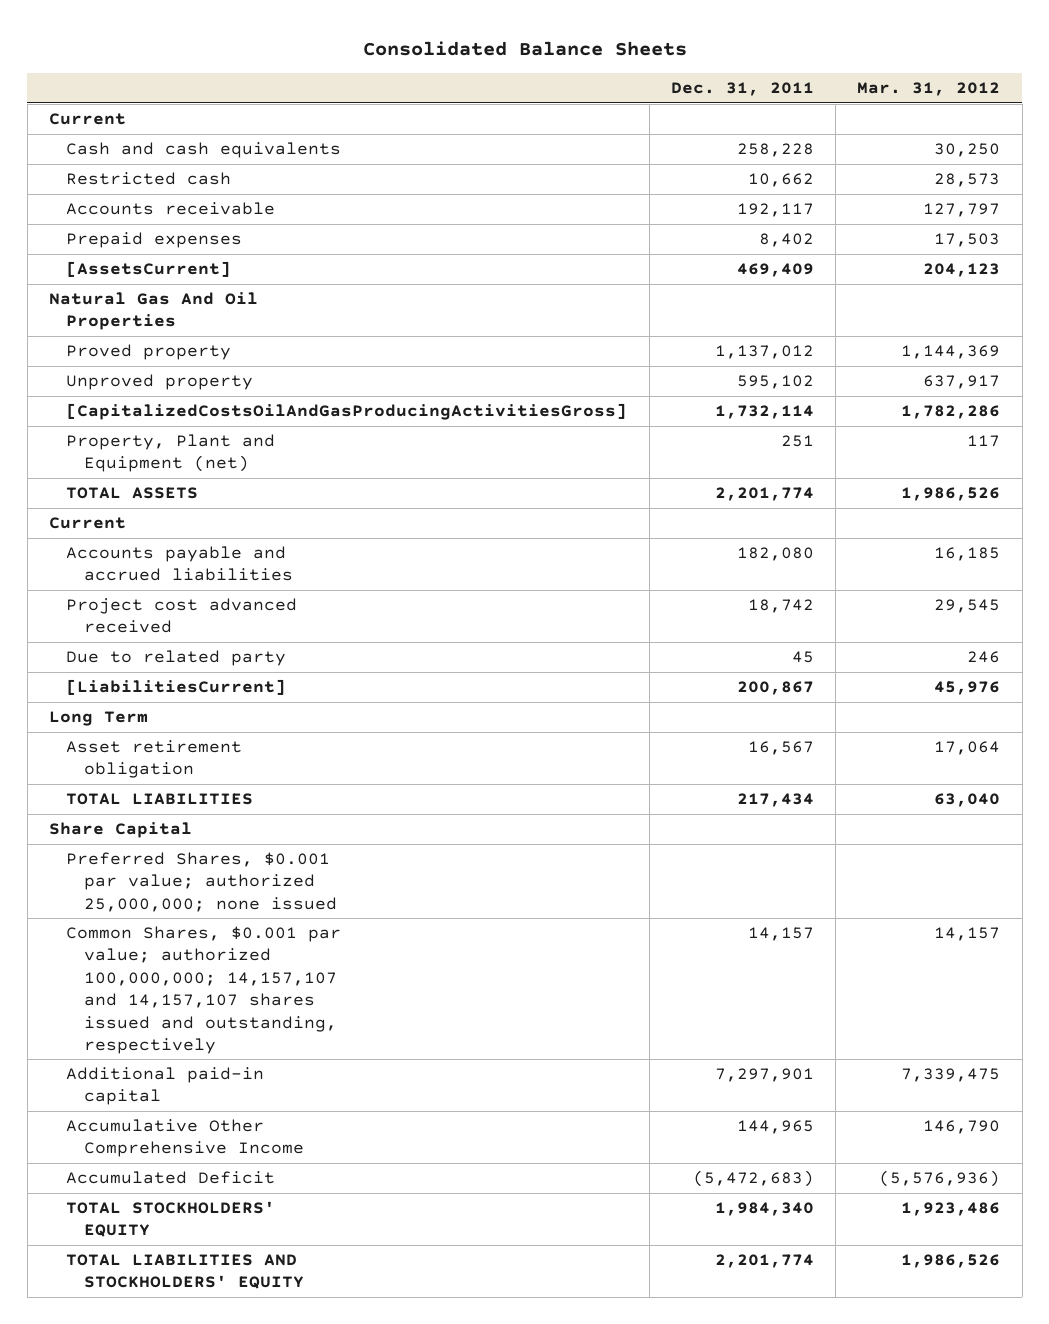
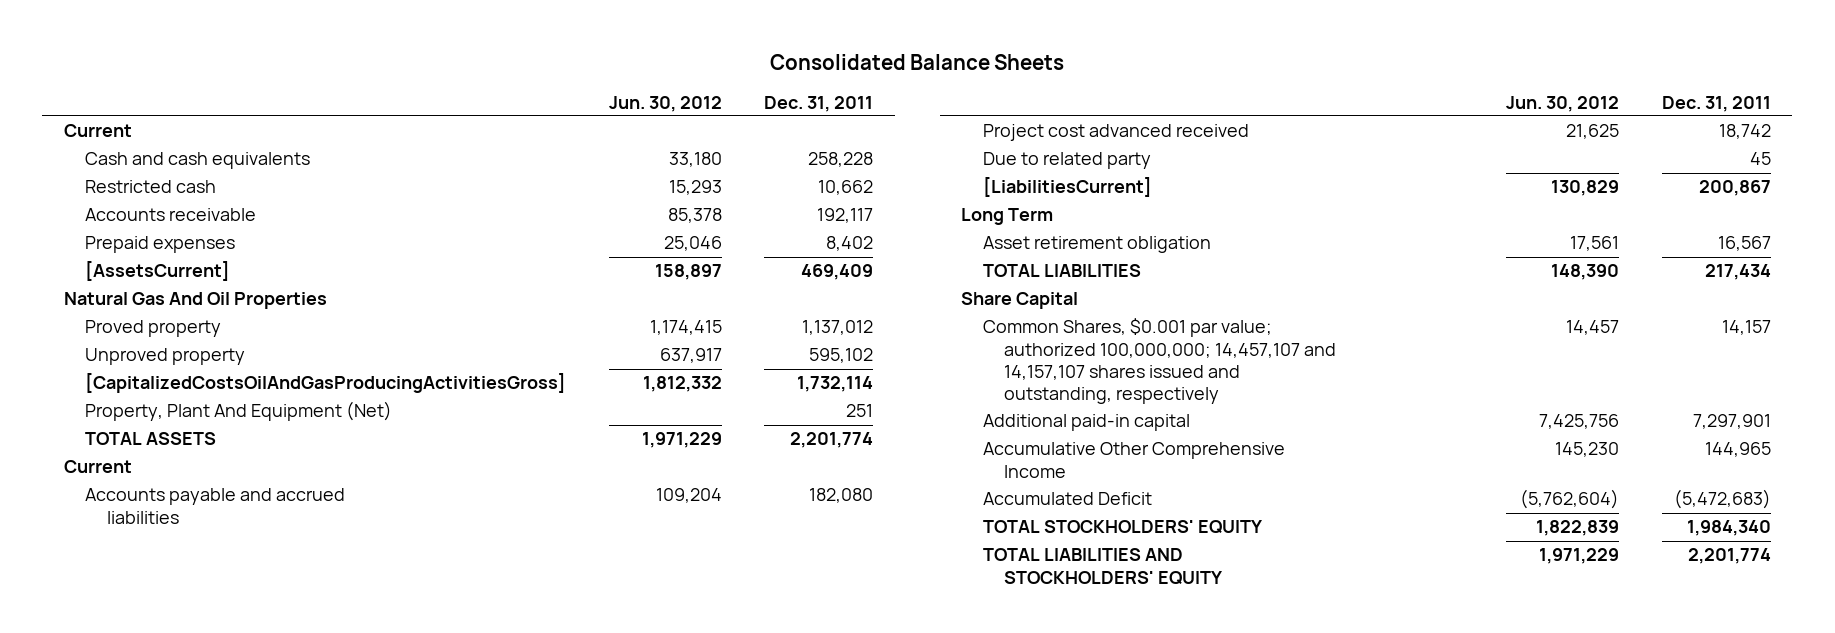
- | Dec. 31, 2011 | Mar. 31, 2012
+ | Jun. 30, 2012 | Dec. 31, 2011
- Property, Plant and Equipment (net) | 251 | 117
+ Property, Plant And Equipment (Net) | | 251
- Preferred Shares, $0.001 par value; authorized 25,000,000; none issued
- Common Shares, $0.001 par value; authorized 100,000,000; 14,157,107 and 14,157,107 shares issued and outstanding, respectively | 14,157 | 14,157
+ Common Shares, $0.001 par value; authorized 100,000,000; 14,457,107 and 14,157,107 shares issued and outstanding, respectively | 14,457 | 14,157

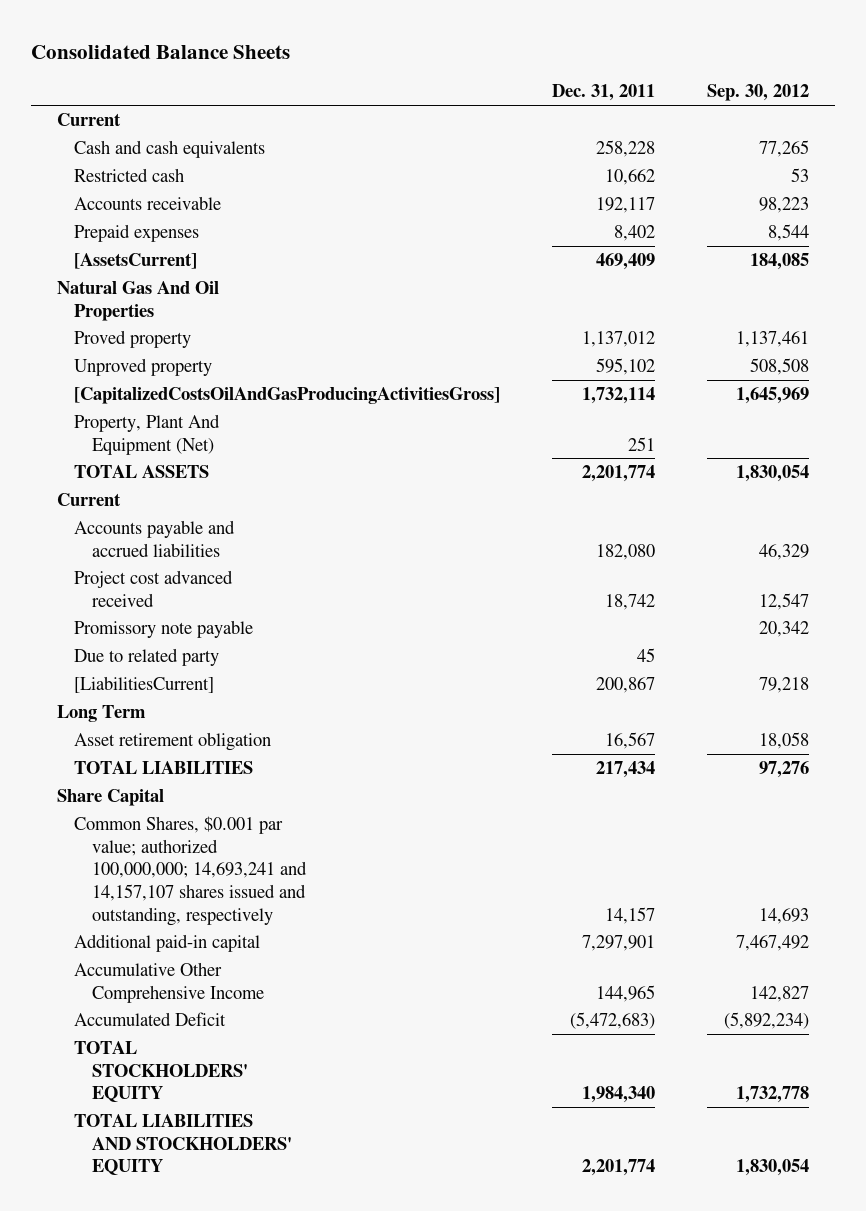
- | Jun. 30, 2012 | Dec. 31, 2011
+ | Dec. 31, 2011 | Sep. 30, 2012
+ Promissory note payable | | 20,342
- Common Shares, $0.001 par value; authorized 100,000,000; 14,457,107 and 14,157,107 shares issued and outstanding, respectively | 14,457 | 14,157
+ Common Shares, $0.001 par value; authorized 100,000,000; 14,693,241 and 14,157,107 shares issued and outstanding, respectively | 14,157 | 14,693

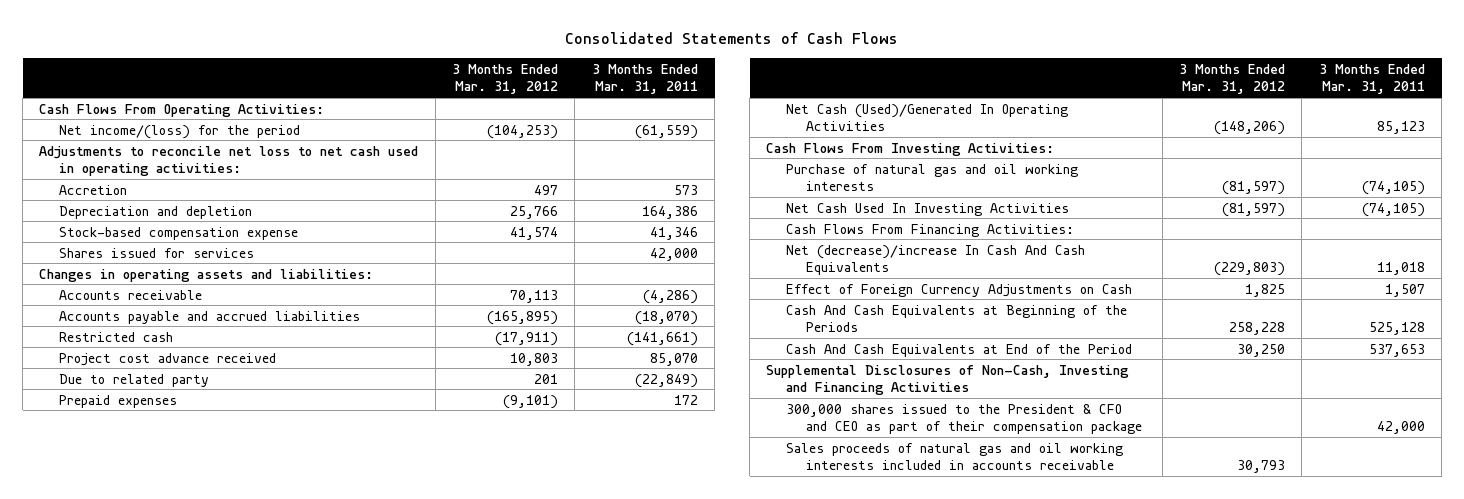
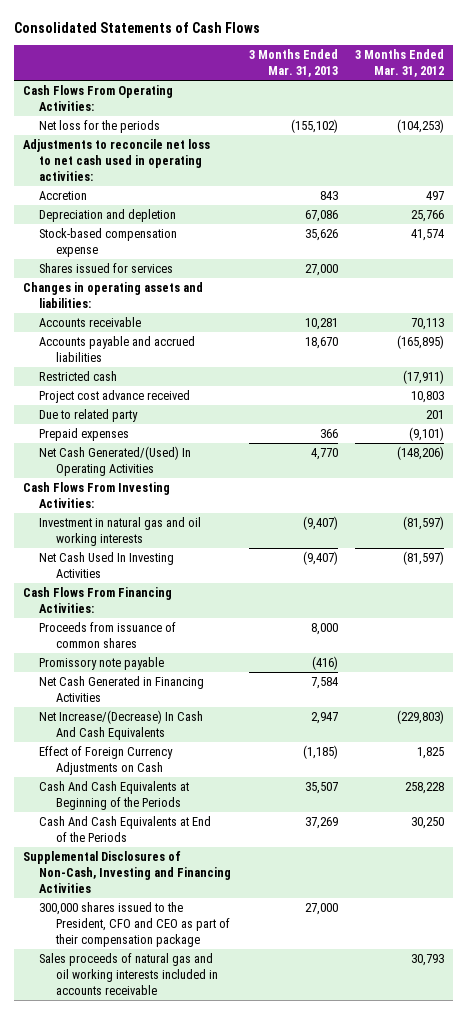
- | 3 Months Ended Mar. 31, 2012 | 3 Months Ended Mar. 31, 2011
+ | 3 Months Ended Mar. 31, 2013 | 3 Months Ended Mar. 31, 2012
- Net income/(loss) for the period | (104,253) | (61,559)
+ Net loss for the periods | (155,102) | (104,253)
- Net Cash (Used)/Generated In Operating Activities | (148,206) | 85,123
+ Net Cash Generated/(Used) In Operating Activities | 4,770 | (148,206)
- Purchase of natural gas and oil working interests | (81,597) | (74,105)
+ Investment in natural gas and oil working interests | (9,407) | (81,597)
- Net (decrease)/increase In Cash And Cash Equivalents | (229,803) | 11,018
+ Proceeds from issuance of common shares | 8,000 |
+ Promissory note payable | (416) |
+ Net Cash Generated in Financing Activities | 7,584 |
+ Net Increase/(Decrease) In Cash And Cash Equivalents | 2,947 | (229,803)
- Cash And Cash Equivalents at End of the Period | 30,250 | 537,653
+ Cash And Cash Equivalents at End of the Periods | 37,269 | 30,250
- 300,000 shares issued to the President & CFO and CEO as part of their compensation package | | 42,000
+ 300,000 shares issued to the President, CFO and CEO as part of their compensation package | 27,000 |

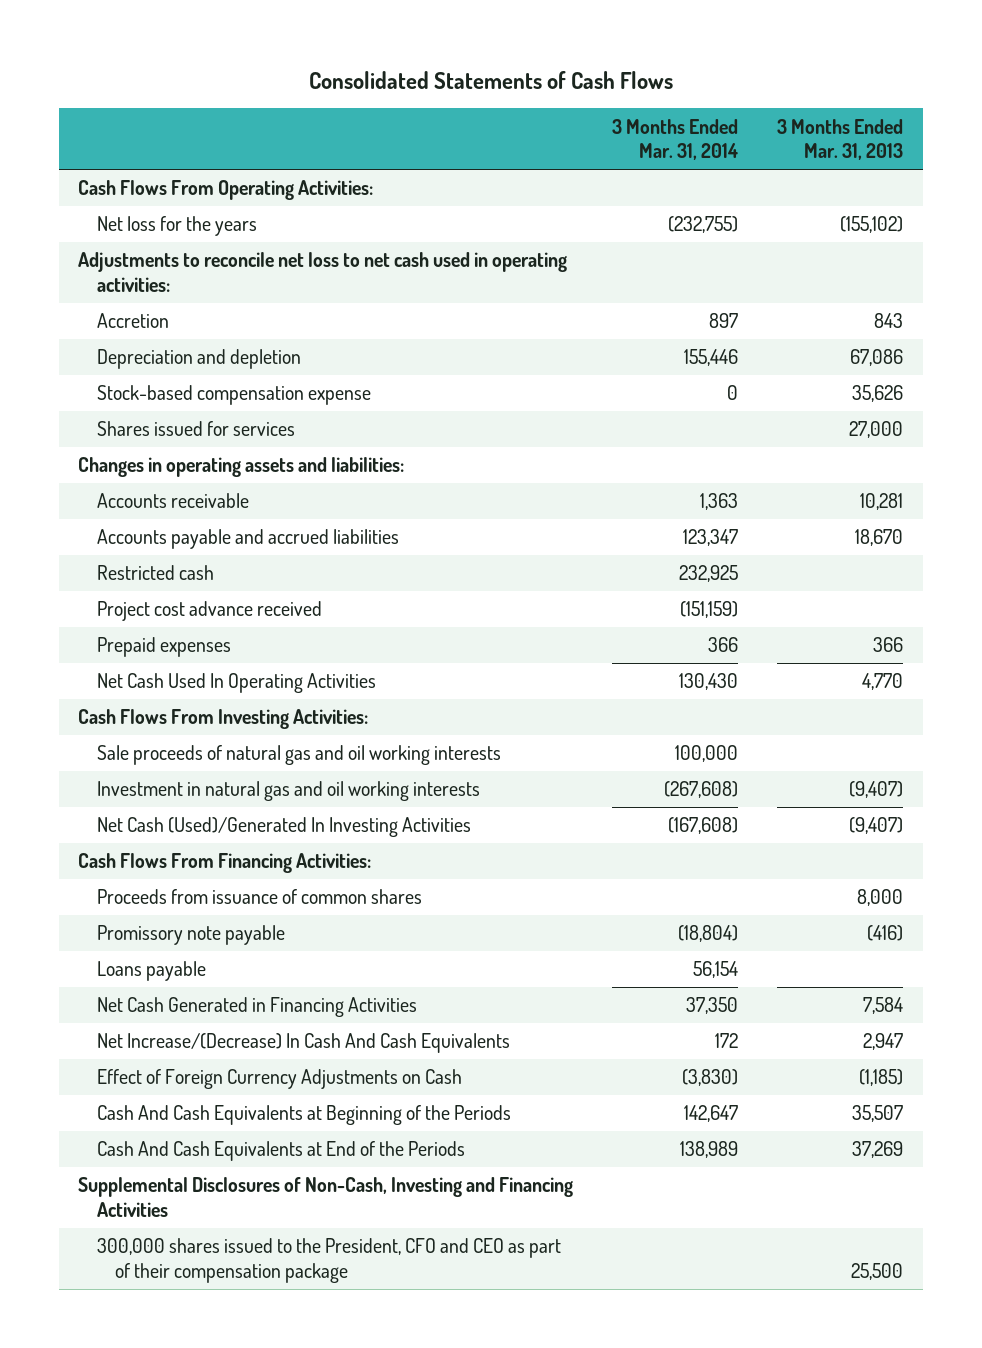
- | 3 Months Ended Mar. 31, 2013 | 3 Months Ended Mar. 31, 2012
+ | 3 Months Ended Mar. 31, 2014 | 3 Months Ended Mar. 31, 2013
- Net loss for the periods | (155,102) | (104,253)
+ Net loss for the years | (232,755) | (155,102)
- Due to related party | | 201
- Net Cash Generated/(Used) In Operating Activities | 4,770 | (148,206)
+ Net Cash Used In Operating Activities | 130,430 | 4,770
+ Sale proceeds of natural gas and oil working interests | 100,000 |
- Net Cash Used In Investing Activities | (9,407) | (81,597)
+ Net Cash (Used)/Generated In Investing Activities | (167,608) | (9,407)
+ Loans payable | 56,154 |
- 300,000 shares issued to the President, CFO and CEO as part of their compensation package | 27,000 |
- Sales proceeds of natural gas and oil working interests included in accounts receivable | | 30,793
+ 300,000 shares issued to the President, CFO and CEO as part of their compensation package | | 25,500

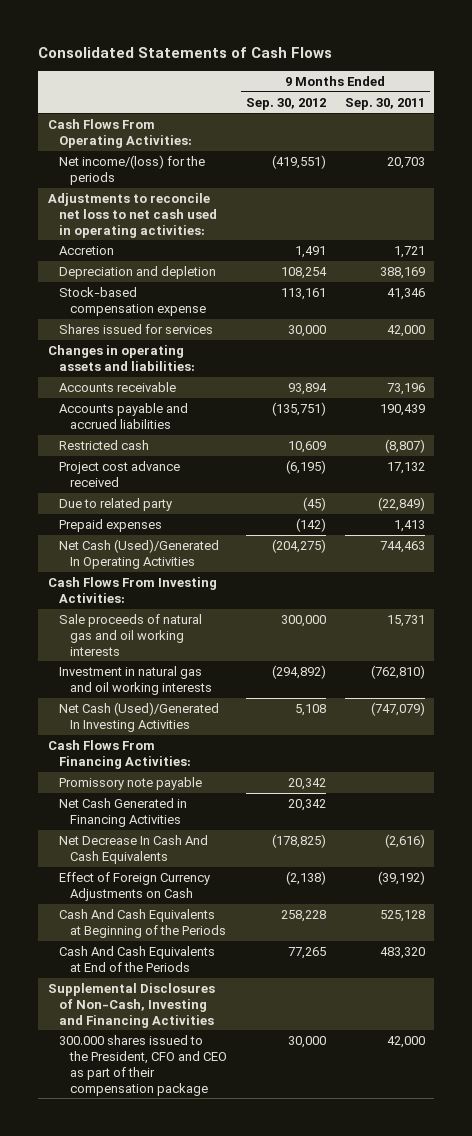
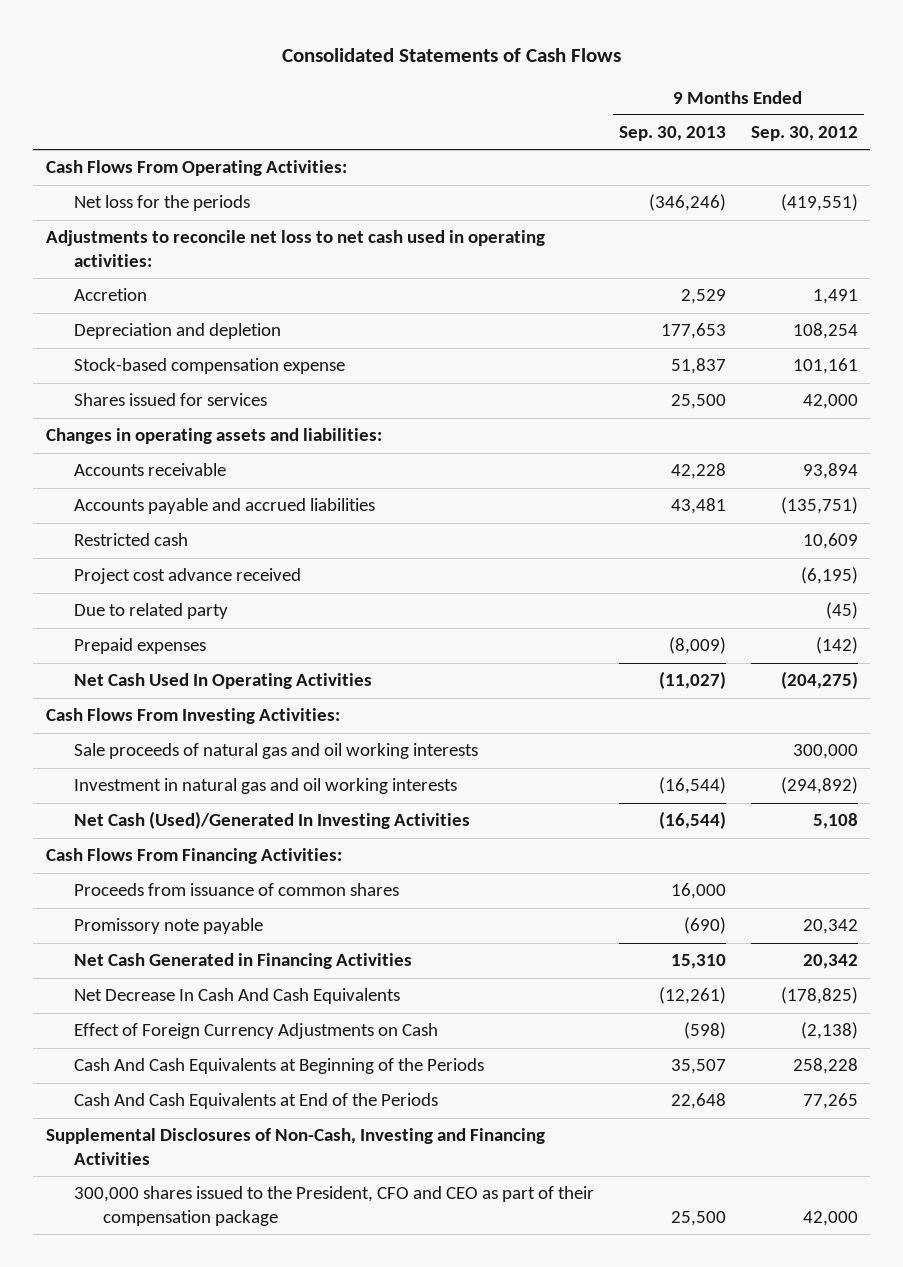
- | 9 Months Ended Sep. 30, 2012 | 9 Months Ended Sep. 30, 2011
+ | 9 Months Ended Sep. 30, 2013 | 9 Months Ended Sep. 30, 2012
- Net income/(loss) for the periods | (419,551) | 20,703
+ Net loss for the periods | (346,246) | (419,551)
- Stock-based compensation expense | 113,161 | 41,346
- Shares issued for services | 30,000 | 42,000
+ Stock-based compensation expense | 51,837 | 101,161
+ Shares issued for services | 25,500 | 42,000
- Net Cash (Used)/Generated In Operating Activities | (204,275) | 744,463
+ Net Cash Used In Operating Activities | (11,027) | (204,275)
+ Proceeds from issuance of common shares | 16,000 |
- 300.000 shares issued to the President, CFO and CEO as part of their compensation package | 30,000 | 42,000
+ 300,000 shares issued to the President, CFO and CEO as part of their compensation package | 25,500 | 42,000

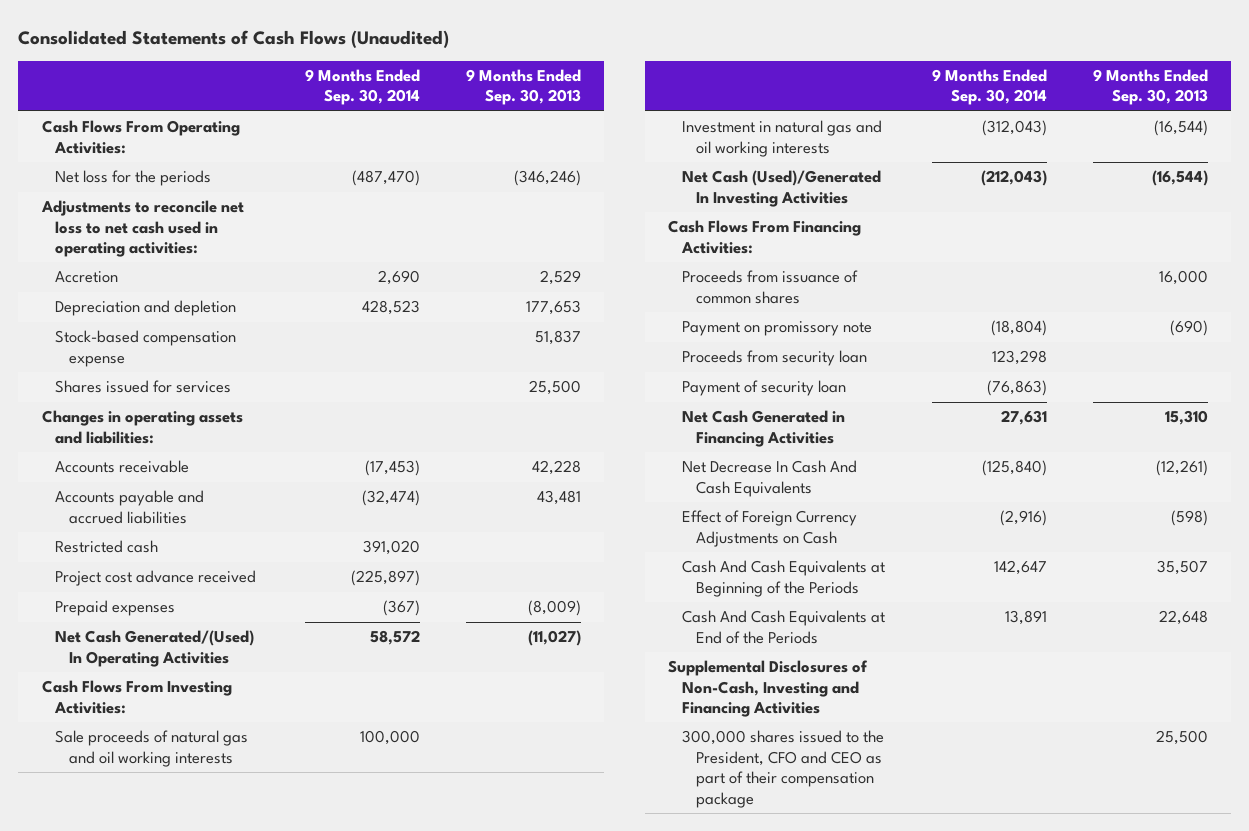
- Consolidated Statements of Cash Flows
+ Consolidated Statements of Cash Flows (Unaudited)
- | 9 Months Ended Sep. 30, 2013 | 9 Months Ended Sep. 30, 2012
+ | 9 Months Ended Sep. 30, 2014 | 9 Months Ended Sep. 30, 2013
- Due to related party | | (45)
- Net Cash Used In Operating Activities | (11,027) | (204,275)
+ Net Cash Generated/(Used) In Operating Activities | 58,572 | (11,027)
- Promissory note payable | (690) | 20,342
+ Payment on promissory note | (18,804) | (690)
+ Proceeds from security loan | 123,298 |
+ Payment of security loan | (76,863) |

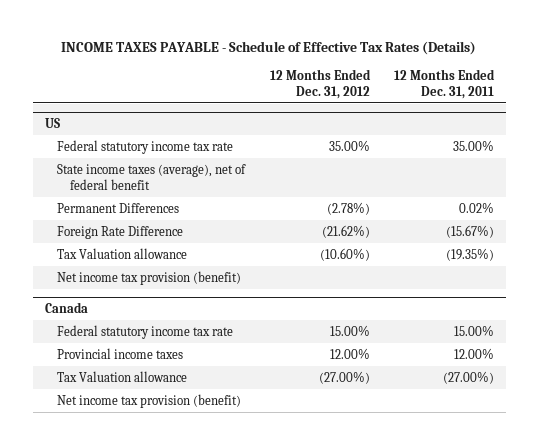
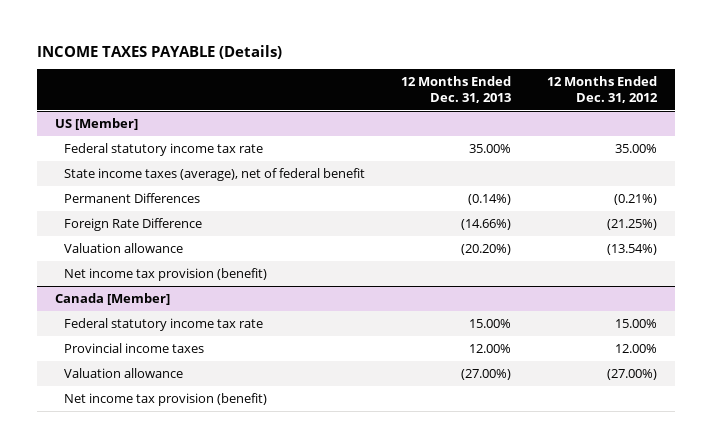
- INCOME TAXES PAYABLE - Schedule of Effective Tax Rates (Details)
+ INCOME TAXES PAYABLE (Details)
- | 12 Months Ended Dec. 31, 2012 | 12 Months Ended Dec. 31, 2011
+ | 12 Months Ended Dec. 31, 2013 | 12 Months Ended Dec. 31, 2012
- US
+ US [Member]
- Permanent Differences | (2.78%) | 0.02%
- Foreign Rate Difference | (21.62%) | (15.67%)
- Tax Valuation allowance | (10.60%) | (19.35%)
+ Permanent Differences | (0.14%) | (0.21%)
+ Foreign Rate Difference | (14.66%) | (21.25%)
+ Valuation allowance | (20.20%) | (13.54%)
- Canada
+ Canada [Member]
- Tax Valuation allowance | (27.00%) | (27.00%)
+ Valuation allowance | (27.00%) | (27.00%)

